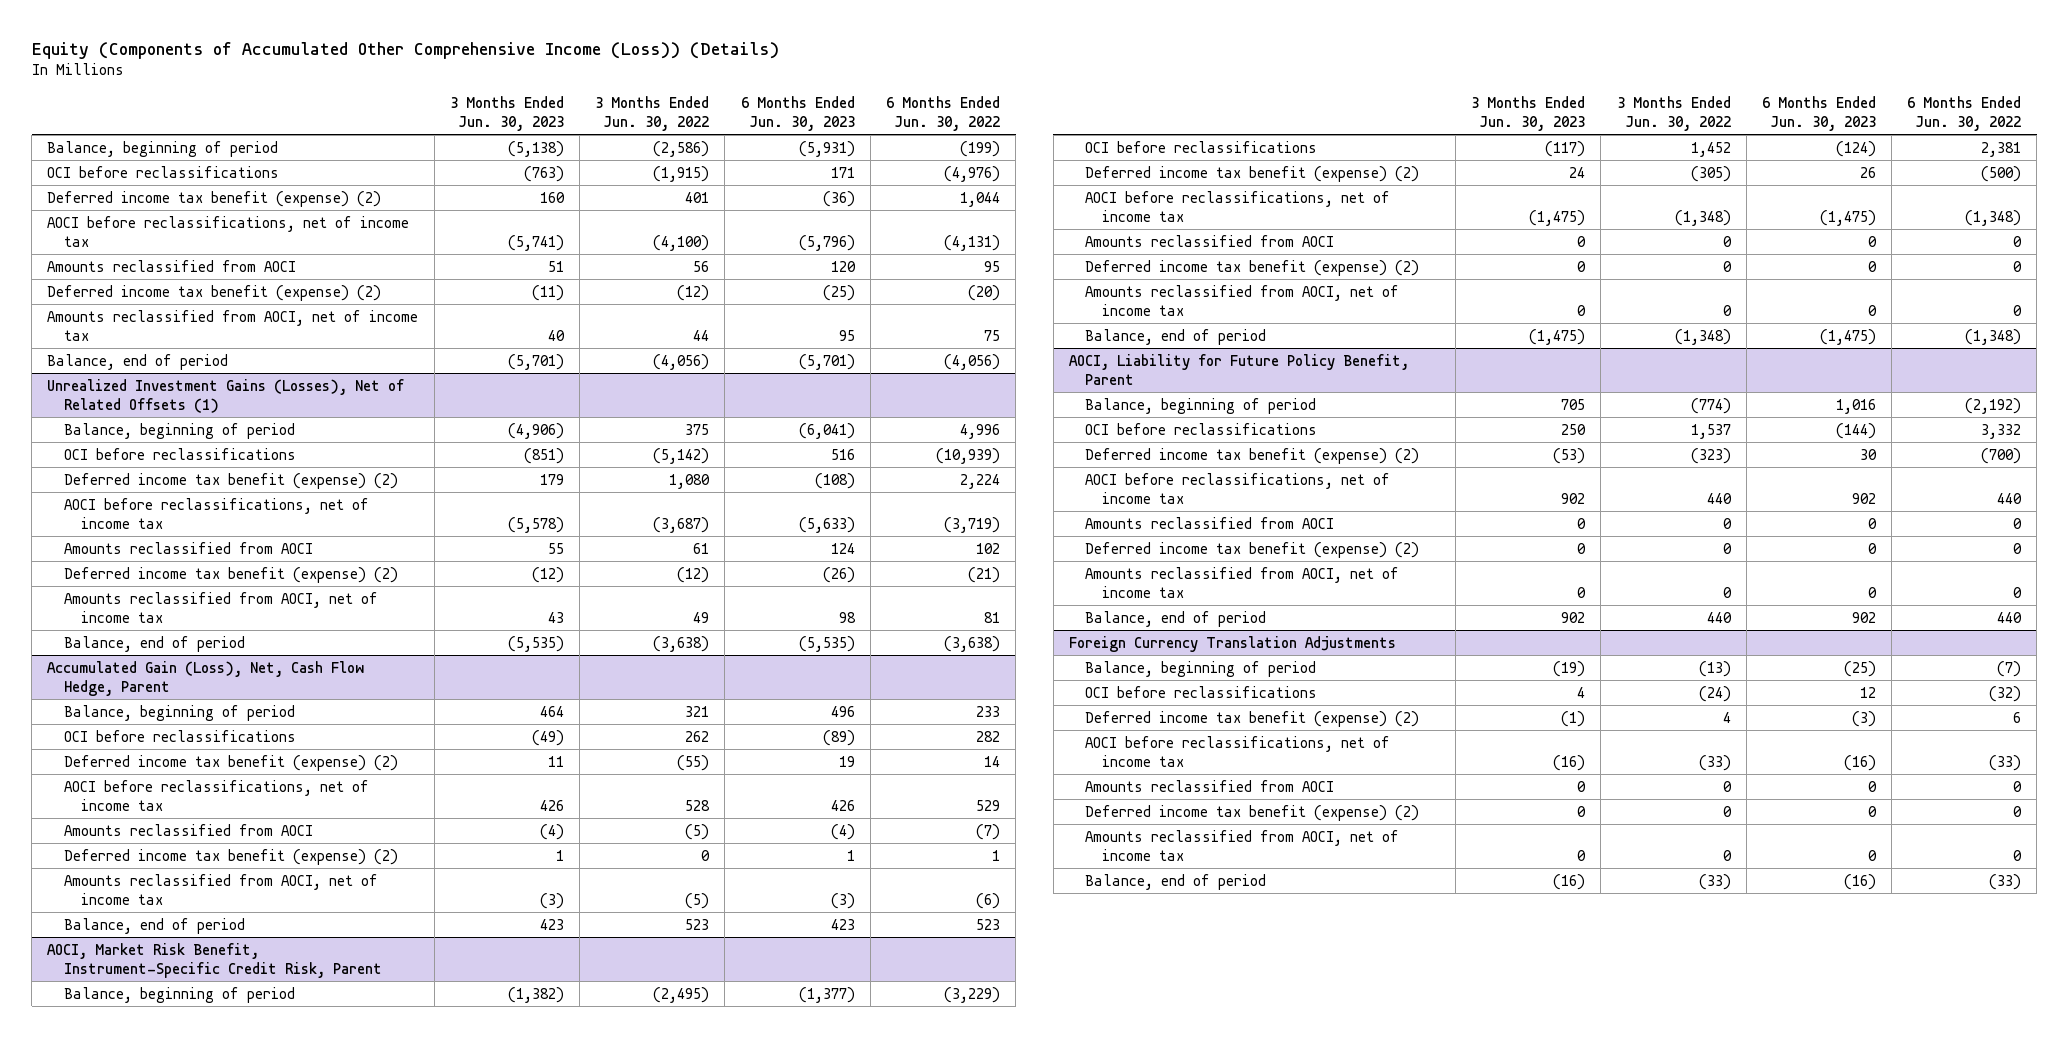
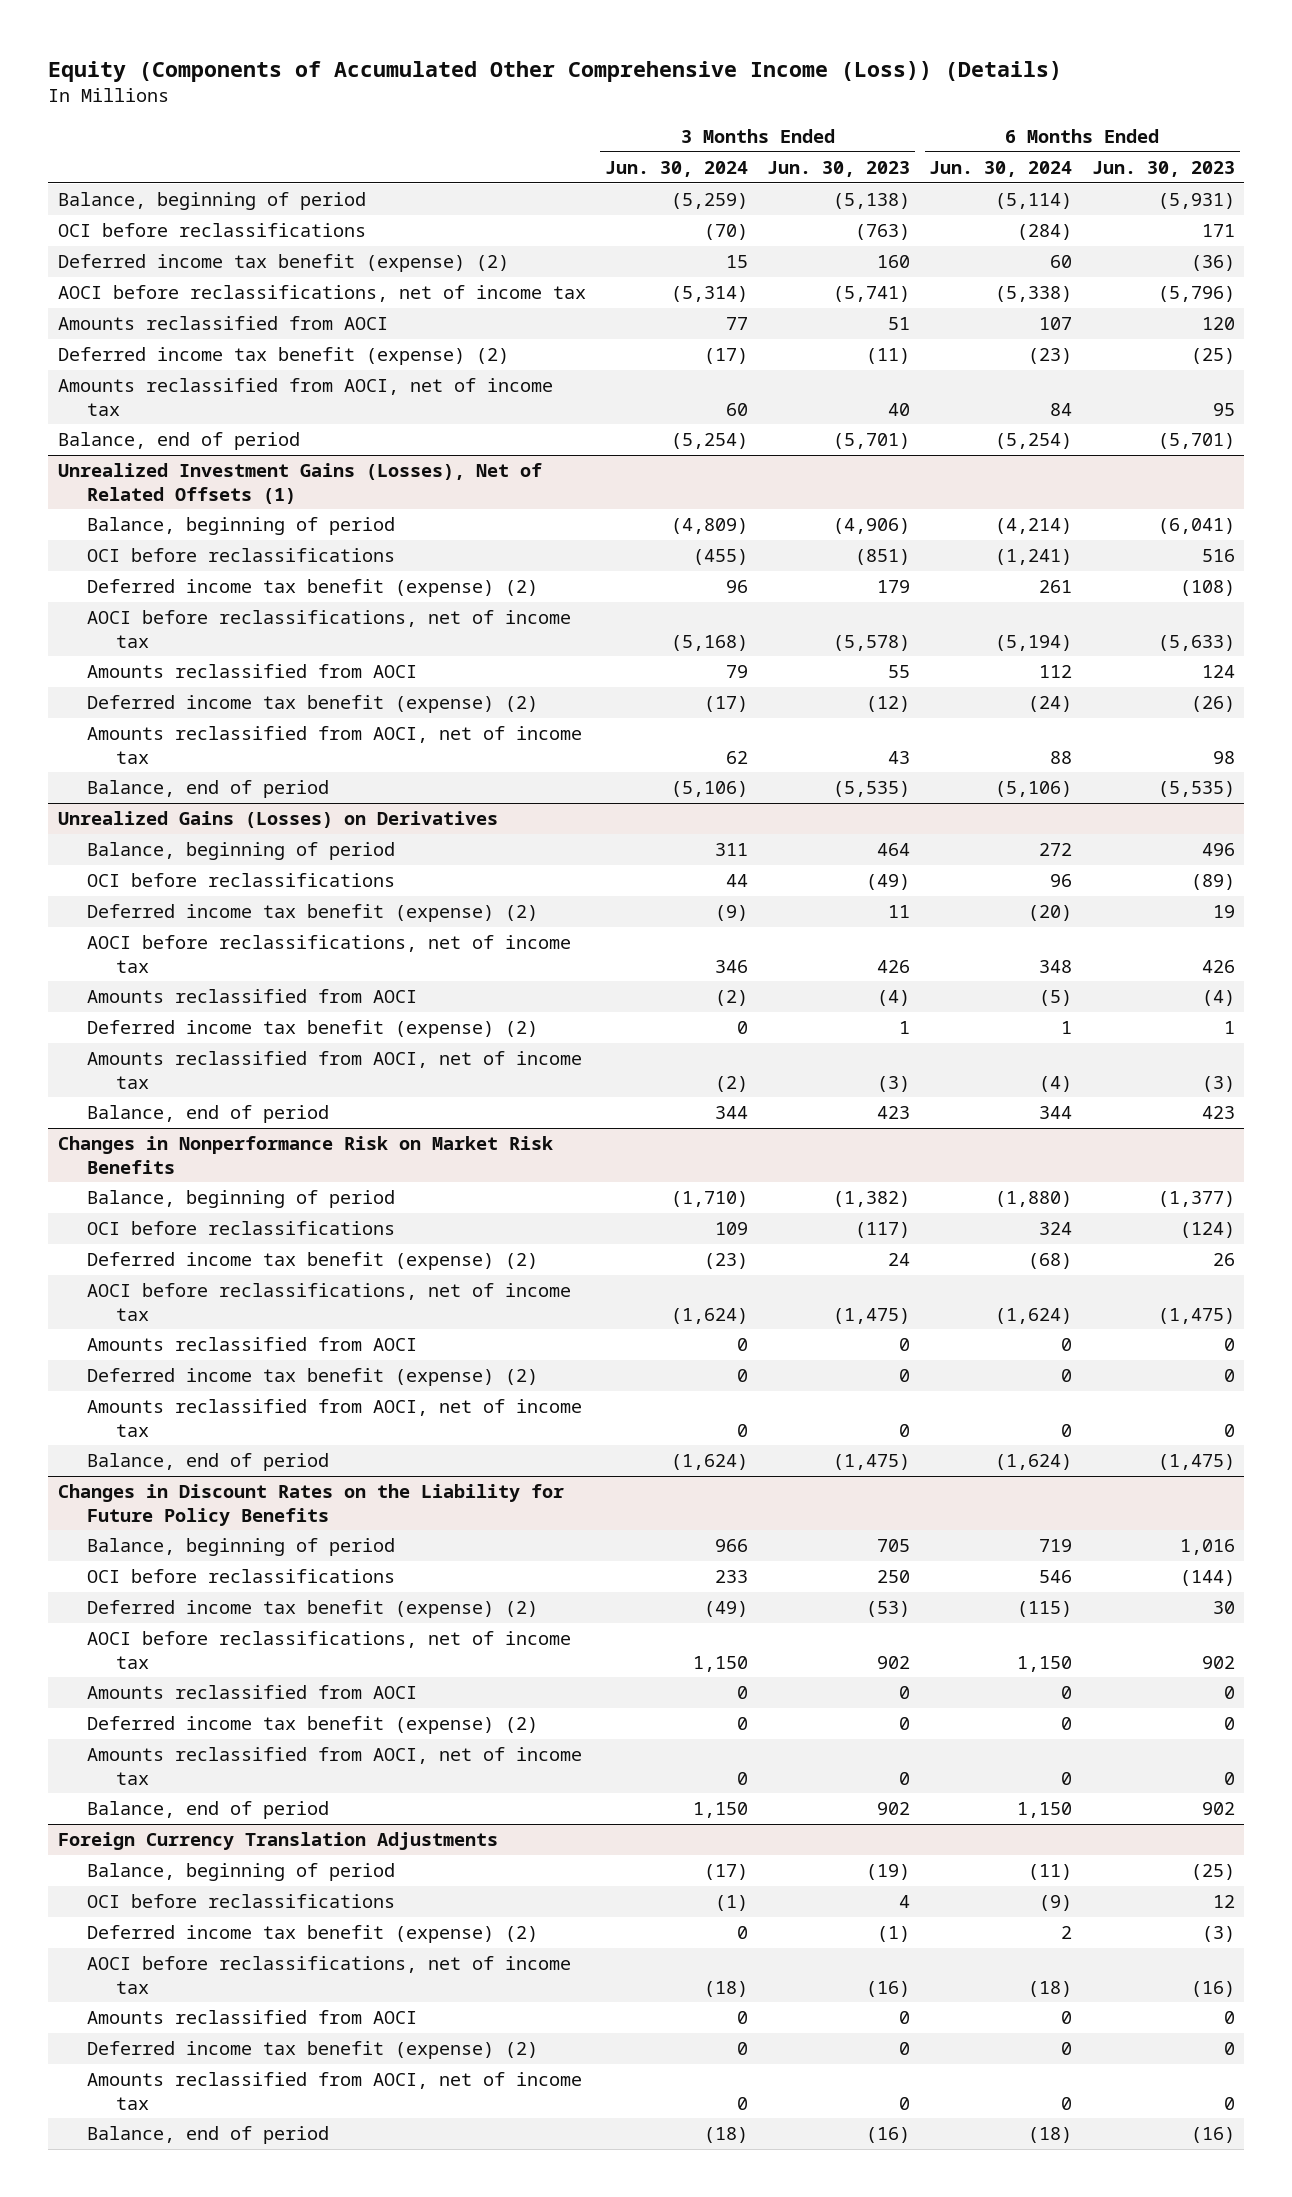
- | 3 Months Ended Jun. 30, 2023 | 3 Months Ended Jun. 30, 2022 | 6 Months Ended Jun. 30, 2023 | 6 Months Ended Jun. 30, 2022
+ | 3 Months Ended Jun. 30, 2024 | 3 Months Ended Jun. 30, 2023 | 6 Months Ended Jun. 30, 2024 | 6 Months Ended Jun. 30, 2023
- Accumulated Gain (Loss), Net, Cash Flow Hedge, Parent
+ Unrealized Gains (Losses) on Derivatives
- AOCI, Market Risk Benefit, Instrument-Specific Credit Risk, Parent
+ Changes in Nonperformance Risk on Market Risk Benefits
- AOCI, Liability for Future Policy Benefit, Parent
+ Changes in Discount Rates on the Liability for Future Policy Benefits

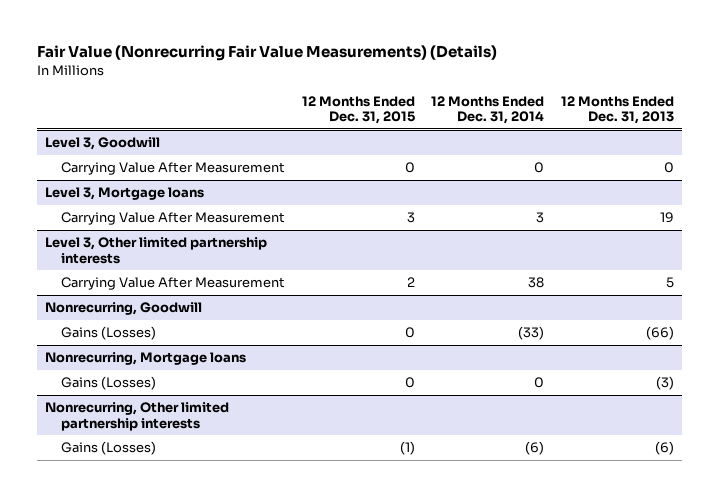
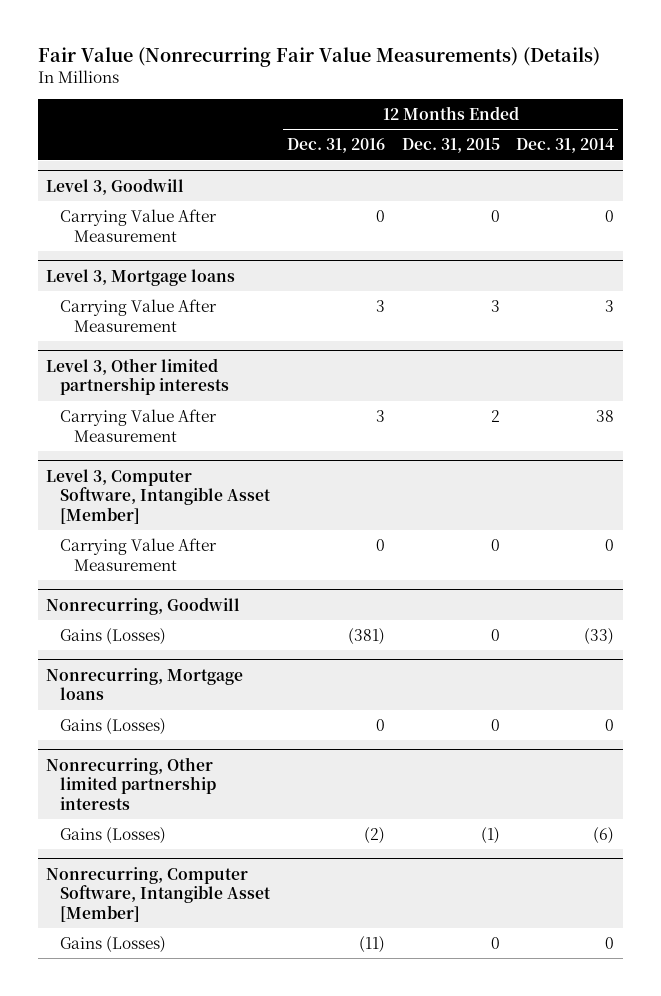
- | 12 Months Ended Dec. 31, 2015 | 12 Months Ended Dec. 31, 2014 | 12 Months Ended Dec. 31, 2013
+ | 12 Months Ended Dec. 31, 2016 | 12 Months Ended Dec. 31, 2015 | 12 Months Ended Dec. 31, 2014
+ Level 3, Computer Software, Intangible Asset [Member]
+ Carrying Value After Measurement | 0 | 0 | 0
+ Nonrecurring, Computer Software, Intangible Asset [Member]
+ Gains (Losses) | (11) | 0 | 0

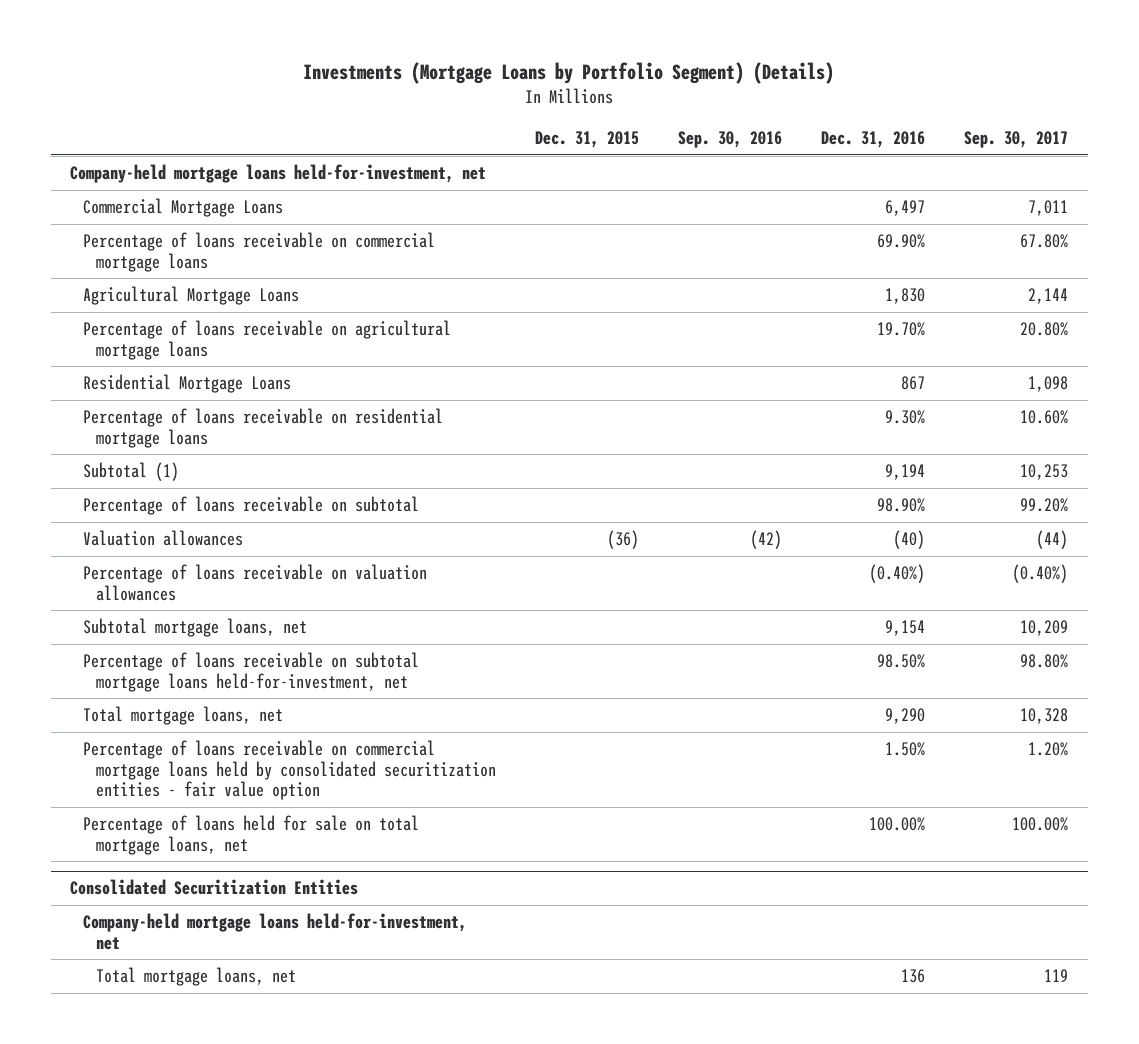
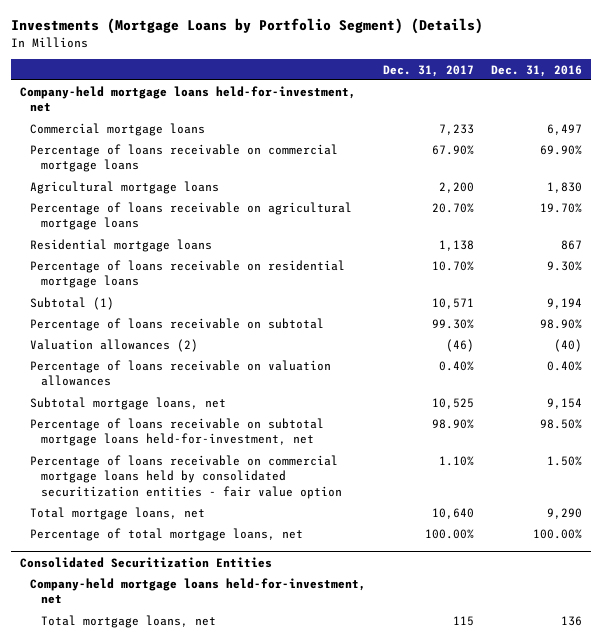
- | Dec. 31, 2015 | Sep. 30, 2016 | Dec. 31, 2016 | Sep. 30, 2017
+ | Dec. 31, 2017 | Dec. 31, 2016
- Commercial Mortgage Loans | | | 6,497 | 7,011
+ Commercial mortgage loans | 7,233 | 6,497
- Agricultural Mortgage Loans | | | 1,830 | 2,144
+ Agricultural mortgage loans | 2,200 | 1,830
- Residential Mortgage Loans | | | 867 | 1,098
+ Residential mortgage loans | 1,138 | 867
- Valuation allowances | (36) | (42) | (40) | (44)
- Percentage of loans receivable on valuation allowances | | | (0.40%) | (0.40%)
+ Valuation allowances (2) | (46) | (40)
+ Percentage of loans receivable on valuation allowances | 0.40% | 0.40%
- Percentage of loans held for sale on total mortgage loans, net | | | 100.00% | 100.00%
moved down: Total mortgage loans, net | 10,640 | 9,290
+ Percentage of total mortgage loans, net | 100.00% | 100.00%

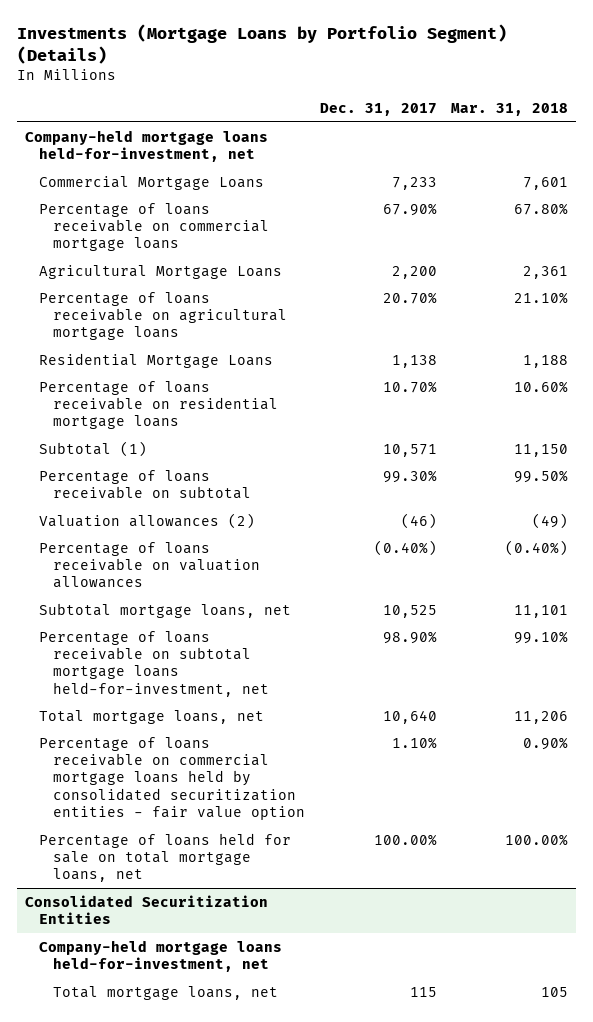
- | Dec. 31, 2017 | Dec. 31, 2016
+ | Dec. 31, 2017 | Mar. 31, 2018
- Commercial mortgage loans | 7,233 | 6,497
+ Commercial Mortgage Loans | 7,233 | 7,601
- Agricultural mortgage loans | 2,200 | 1,830
+ Agricultural Mortgage Loans | 2,200 | 2,361
- Residential mortgage loans | 1,138 | 867
+ Residential Mortgage Loans | 1,138 | 1,188
- Percentage of loans receivable on valuation allowances | 0.40% | 0.40%
+ Percentage of loans receivable on valuation allowances | (0.40%) | (0.40%)
- Percentage of total mortgage loans, net | 100.00% | 100.00%
moved down: Percentage of loans receivable on commercial mortgage loans held by consolidated securitization entities - fair value option | 1.10% | 0.90%
+ Percentage of loans held for sale on total mortgage loans, net | 100.00% | 100.00%

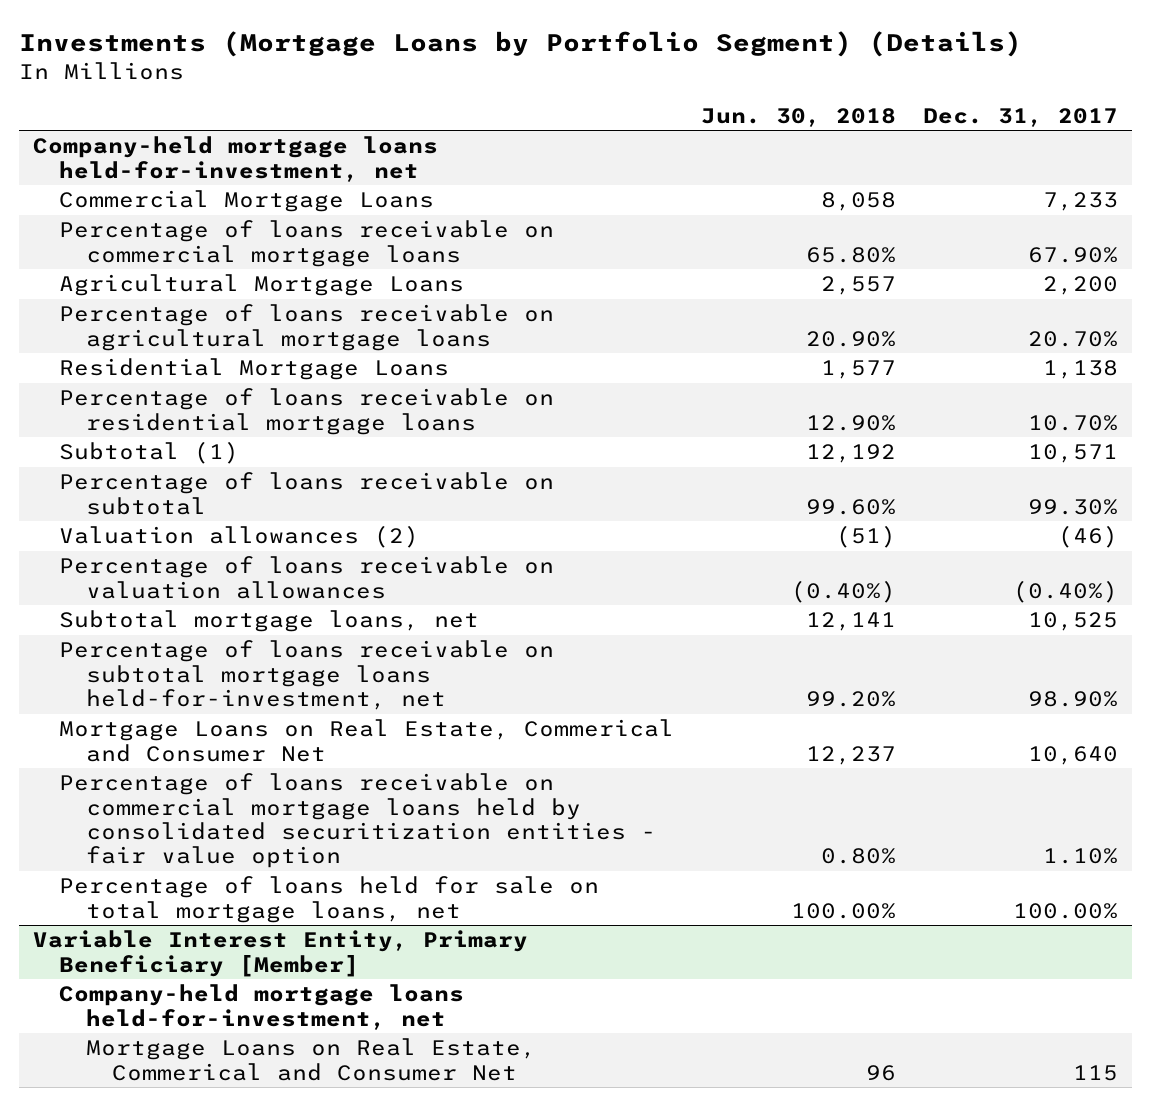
- | Dec. 31, 2017 | Mar. 31, 2018
+ | Jun. 30, 2018 | Dec. 31, 2017
- Total mortgage loans, net | 10,640 | 11,206
+ Mortgage Loans on Real Estate, Commerical and Consumer Net | 12,237 | 10,640
- Consolidated Securitization Entities
+ Variable Interest Entity, Primary Beneficiary [Member]
- Total mortgage loans, net | 115 | 105
+ Mortgage Loans on Real Estate, Commerical and Consumer Net | 96 | 115

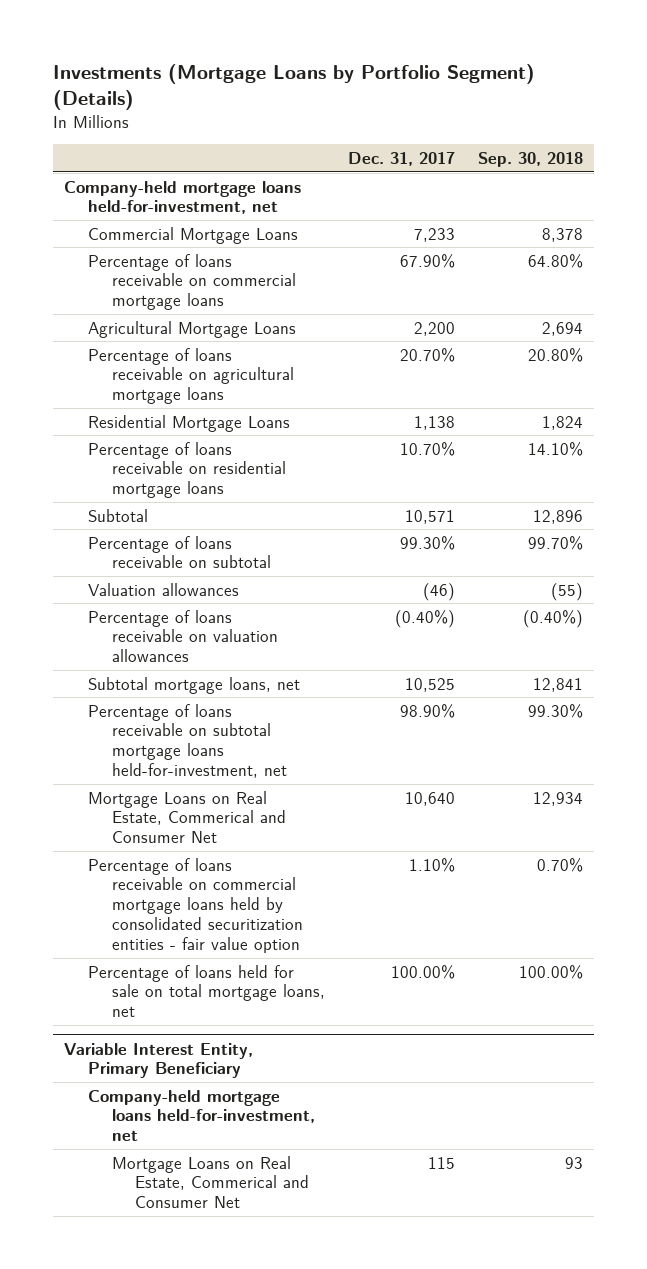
- | Jun. 30, 2018 | Dec. 31, 2017
+ | Dec. 31, 2017 | Sep. 30, 2018
- Subtotal (1) | 12,192 | 10,571
+ Subtotal | 10,571 | 12,896
- Valuation allowances (2) | (51) | (46)
+ Valuation allowances | (46) | (55)
- Variable Interest Entity, Primary Beneficiary [Member]
+ Variable Interest Entity, Primary Beneficiary

